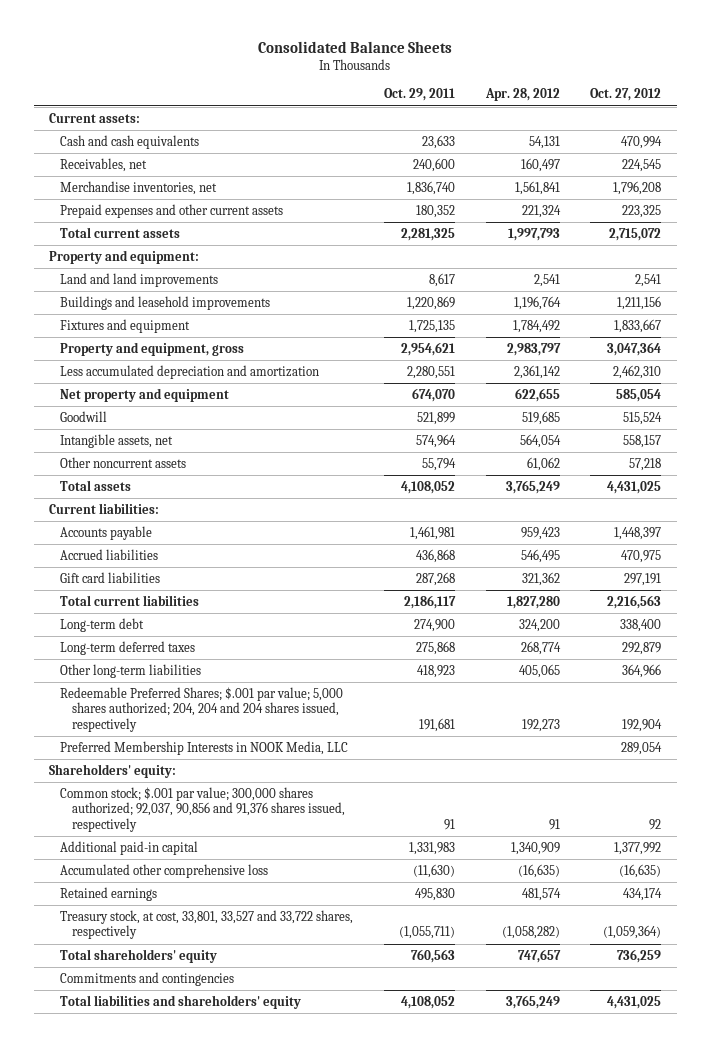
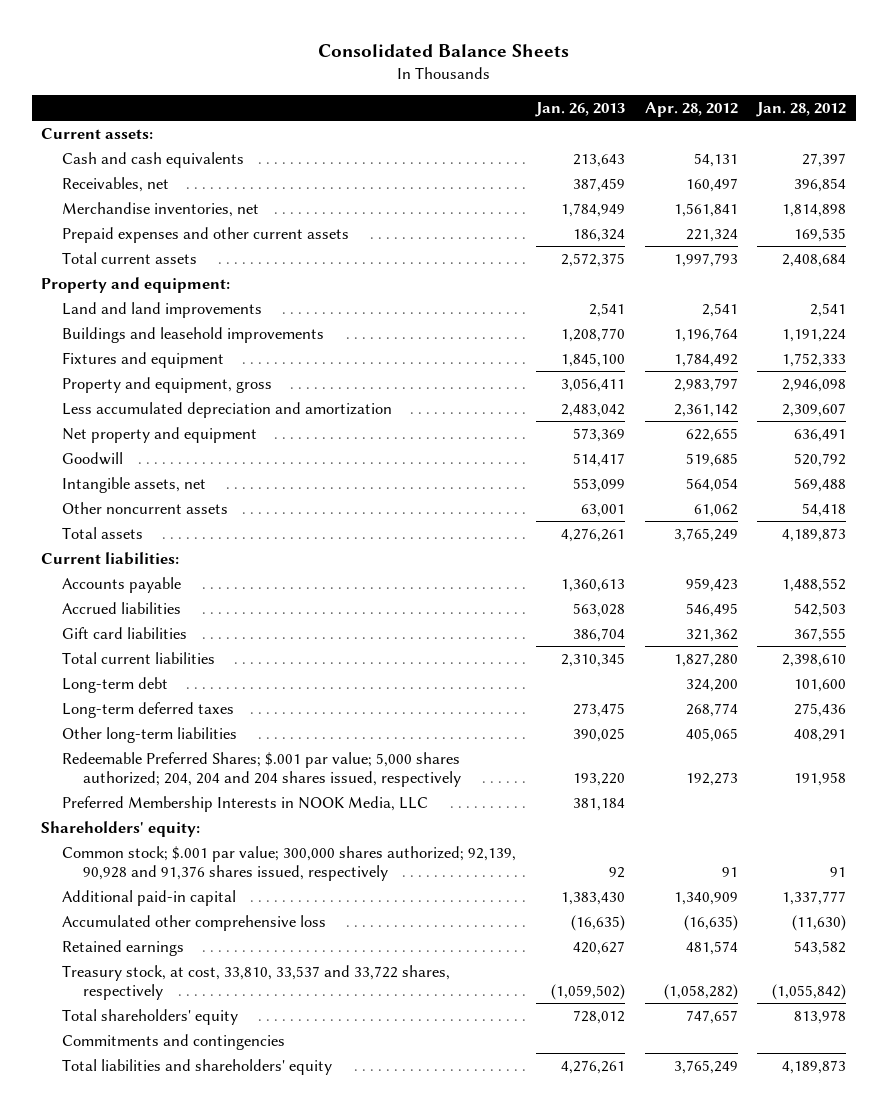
- | Oct. 29, 2011 | Apr. 28, 2012 | Oct. 27, 2012
+ | Jan. 26, 2013 | Apr. 28, 2012 | Jan. 28, 2012
- Common stock; $.001 par value; 300,000 shares authorized; 92,037, 90,856 and 91,376 shares issued, respectively | 91 | 91 | 92
+ Common stock; $.001 par value; 300,000 shares authorized; 92,139, 90,928 and 91,376 shares issued, respectively | 92 | 91 | 91
- Treasury stock, at cost, 33,801, 33,527 and 33,722 shares, respectively | (1,055,711) | (1,058,282) | (1,059,364)
+ Treasury stock, at cost, 33,810, 33,537 and 33,722 shares, respectively | (1,059,502) | (1,058,282) | (1,055,842)

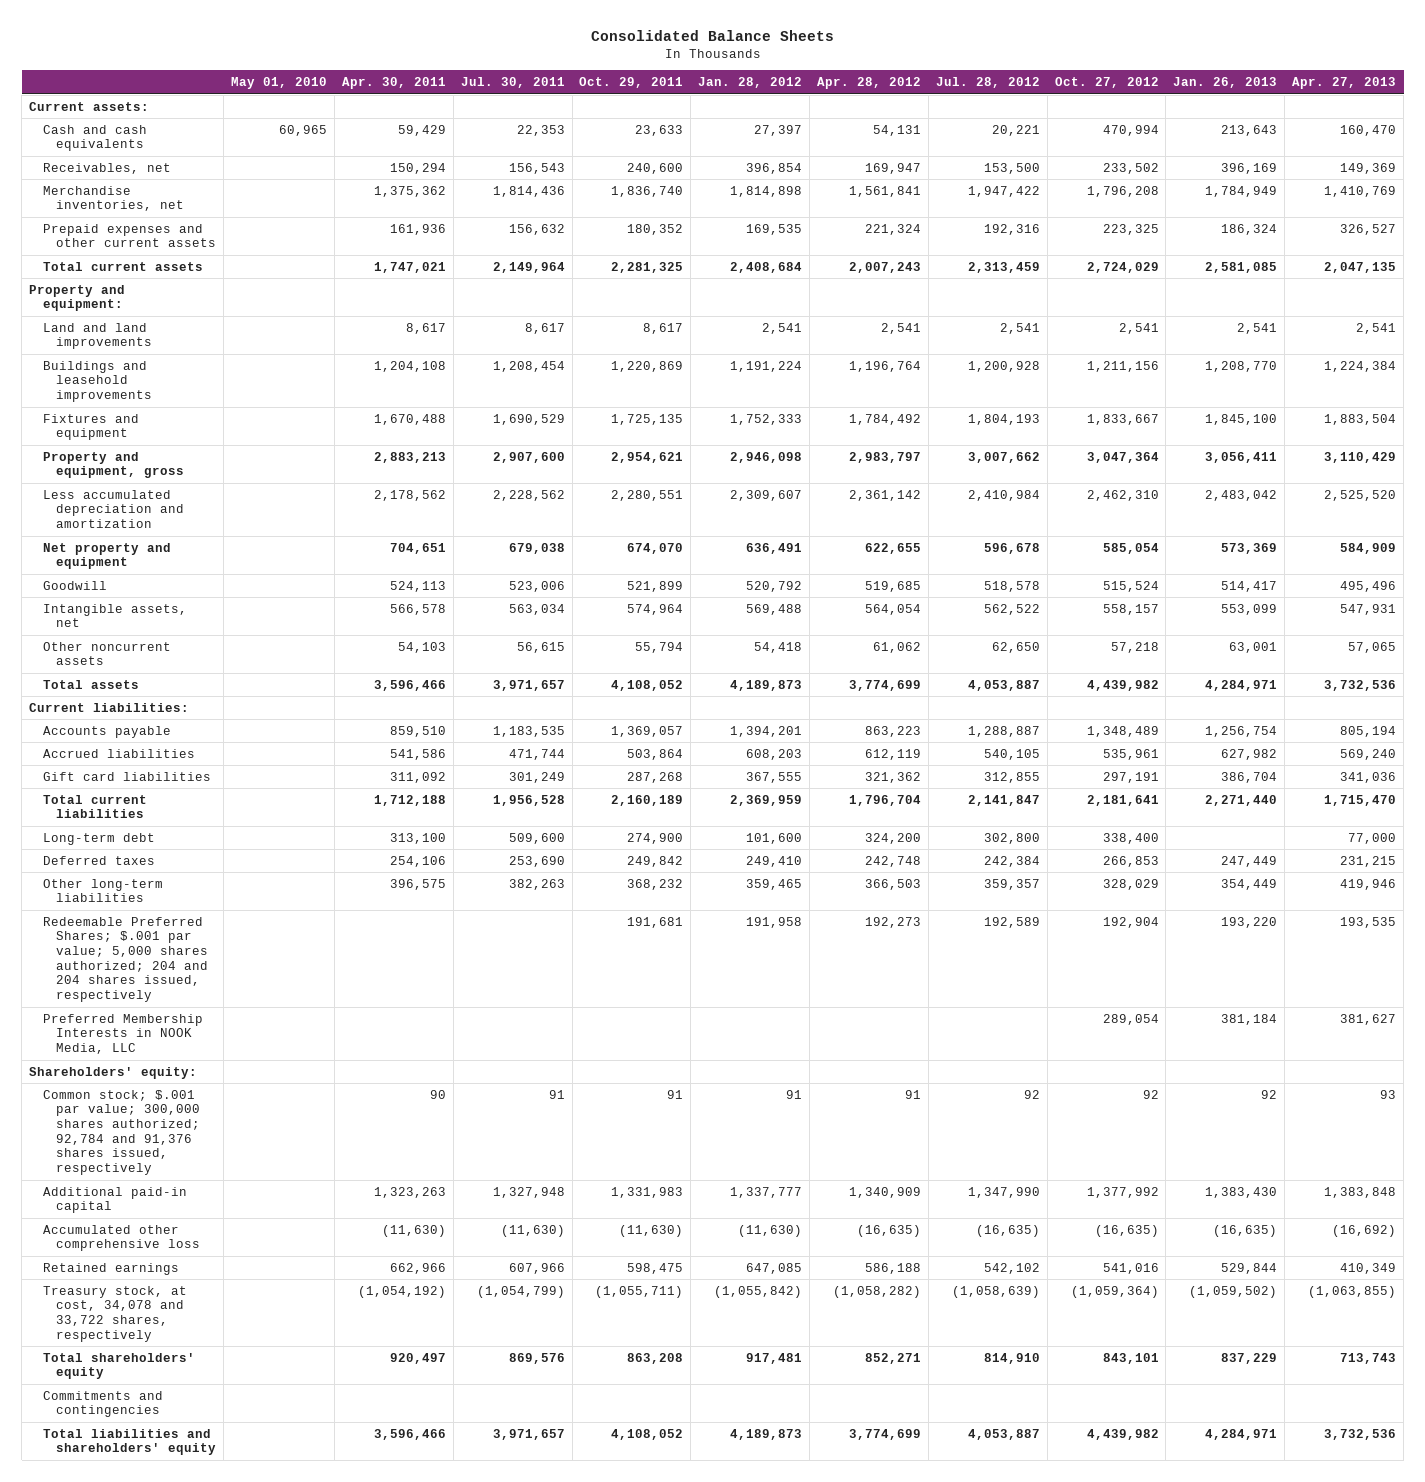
- | Jan. 26, 2013 | Apr. 28, 2012 | Jan. 28, 2012
+ | May 01, 2010 | Apr. 30, 2011 | Jul. 30, 2011 | Oct. 29, 2011 | Jan. 28, 2012 | Apr. 28, 2012 | Jul. 28, 2012 | Oct. 27, 2012 | Jan. 26, 2013 | Apr. 27, 2013
- Receivables, net | 387,459 | 160,497 | 396,854
+ Receivables, net | | 150,294 | 156,543 | 240,600 | 396,854 | 169,947 | 153,500 | 233,502 | 396,169 | 149,369
- Total current assets | 2,572,375 | 1,997,793 | 2,408,684
+ Total current assets | | 1,747,021 | 2,149,964 | 2,281,325 | 2,408,684 | 2,007,243 | 2,313,459 | 2,724,029 | 2,581,085 | 2,047,135
- Total assets | 4,276,261 | 3,765,249 | 4,189,873
+ Total assets | | 3,596,466 | 3,971,657 | 4,108,052 | 4,189,873 | 3,774,699 | 4,053,887 | 4,439,982 | 4,284,971 | 3,732,536
- Accounts payable | 1,360,613 | 959,423 | 1,488,552
- Accrued liabilities | 563,028 | 546,495 | 542,503
+ Accounts payable | | 859,510 | 1,183,535 | 1,369,057 | 1,394,201 | 863,223 | 1,288,887 | 1,348,489 | 1,256,754 | 805,194
+ Accrued liabilities | | 541,586 | 471,744 | 503,864 | 608,203 | 612,119 | 540,105 | 535,961 | 627,982 | 569,240
- Total current liabilities | 2,310,345 | 1,827,280 | 2,398,610
+ Total current liabilities | | 1,712,188 | 1,956,528 | 2,160,189 | 2,369,959 | 1,796,704 | 2,141,847 | 2,181,641 | 2,271,440 | 1,715,470
- Long-term deferred taxes | 273,475 | 268,774 | 275,436
- Other long-term liabilities | 390,025 | 405,065 | 408,291
- Redeemable Preferred Shares; $.001 par value; 5,000 shares authorized; 204, 204 and 204 shares issued, respectively | 193,220 | 192,273 | 191,958
+ Deferred taxes | | 254,106 | 253,690 | 249,842 | 249,410 | 242,748 | 242,384 | 266,853 | 247,449 | 231,215
+ Other long-term liabilities | | 396,575 | 382,263 | 368,232 | 359,465 | 366,503 | 359,357 | 328,029 | 354,449 | 419,946
+ Redeemable Preferred Shares; $.001 par value; 5,000 shares authorized; 204 and 204 shares issued, respectively | | | | 191,681 | 191,958 | 192,273 | 192,589 | 192,904 | 193,220 | 193,535
- Common stock; $.001 par value; 300,000 shares authorized; 92,139, 90,928 and 91,376 shares issued, respectively | 92 | 91 | 91
+ Common stock; $.001 par value; 300,000 shares authorized; 92,784 and 91,376 shares issued, respectively | | 90 | 91 | 91 | 91 | 91 | 92 | 92 | 92 | 93
- Retained earnings | 420,627 | 481,574 | 543,582
- Treasury stock, at cost, 33,810, 33,537 and 33,722 shares, respectively | (1,059,502) | (1,058,282) | (1,055,842)
- Total shareholders' equity | 728,012 | 747,657 | 813,978
+ Retained earnings | | 662,966 | 607,966 | 598,475 | 647,085 | 586,188 | 542,102 | 541,016 | 529,844 | 410,349
+ Treasury stock, at cost, 34,078 and 33,722 shares, respectively | | (1,054,192) | (1,054,799) | (1,055,711) | (1,055,842) | (1,058,282) | (1,058,639) | (1,059,364) | (1,059,502) | (1,063,855)
+ Total shareholders' equity | | 920,497 | 869,576 | 863,208 | 917,481 | 852,271 | 814,910 | 843,101 | 837,229 | 713,743
- Total liabilities and shareholders' equity | 4,276,261 | 3,765,249 | 4,189,873
+ Total liabilities and shareholders' equity | | 3,596,466 | 3,971,657 | 4,108,052 | 4,189,873 | 3,774,699 | 4,053,887 | 4,439,982 | 4,284,971 | 3,732,536

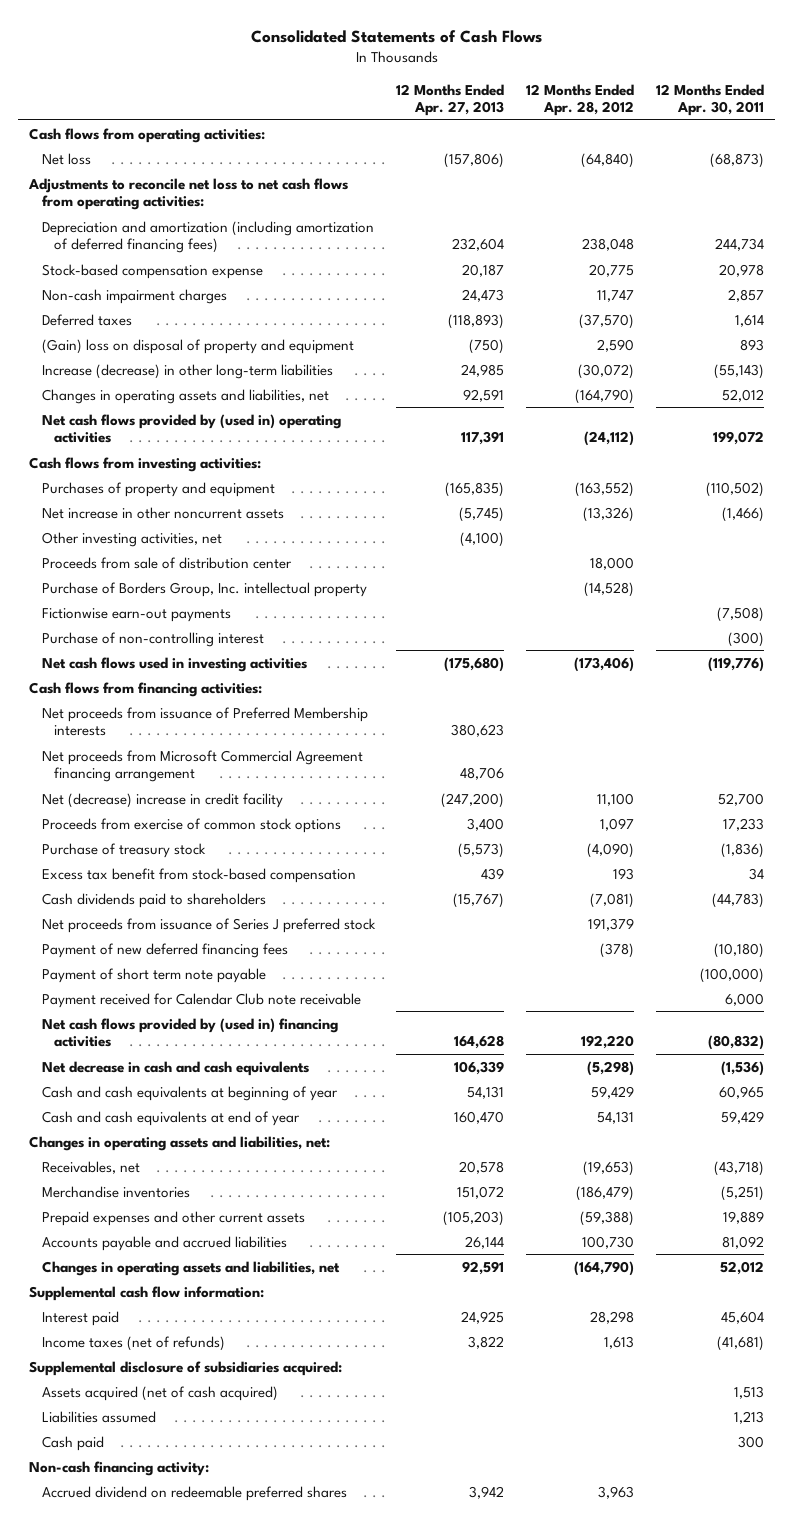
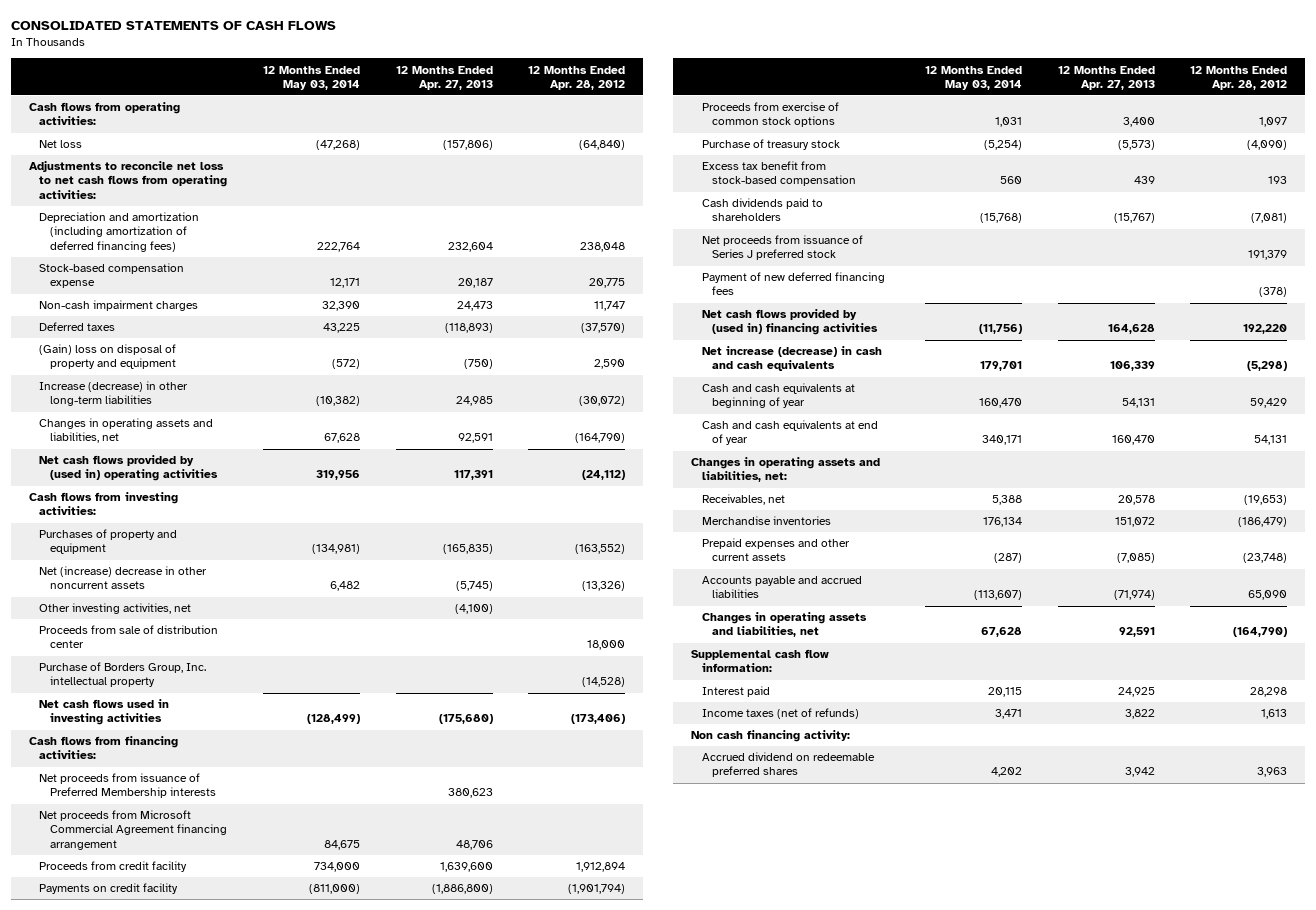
- Consolidated Statements of Cash Flows
+ CONSOLIDATED STATEMENTS OF CASH FLOWS
- | 12 Months Ended Apr. 27, 2013 | 12 Months Ended Apr. 28, 2012 | 12 Months Ended Apr. 30, 2011
+ | 12 Months Ended May 03, 2014 | 12 Months Ended Apr. 27, 2013 | 12 Months Ended Apr. 28, 2012
- Net increase in other noncurrent assets | (5,745) | (13,326) | (1,466)
+ Net (increase) decrease in other noncurrent assets | 6,482 | (5,745) | (13,326)
- Fictionwise earn-out payments | | | (7,508)
- Purchase of non-controlling interest | | | (300)
- Net (decrease) increase in credit facility | (247,200) | 11,100 | 52,700
+ Proceeds from credit facility | 734,000 | 1,639,600 | 1,912,894
+ Payments on credit facility | (811,000) | (1,886,800) | (1,901,794)
- Payment of short term note payable | | | (100,000)
- Payment received for Calendar Club note receivable | | | 6,000
- Net decrease in cash and cash equivalents | 106,339 | (5,298) | (1,536)
+ Net increase (decrease) in cash and cash equivalents | 179,701 | 106,339 | (5,298)
- Prepaid expenses and other current assets | (105,203) | (59,388) | 19,889
- Accounts payable and accrued liabilities | 26,144 | 100,730 | 81,092
+ Prepaid expenses and other current assets | (287) | (7,085) | (23,748)
+ Accounts payable and accrued liabilities | (113,607) | (71,974) | 65,090
- Supplemental disclosure of subsidiaries acquired:
- Assets acquired (net of cash acquired) | | | 1,513
- Liabilities assumed | | | 1,213
- Cash paid | | | 300
- Non-cash financing activity:
+ Non cash financing activity:

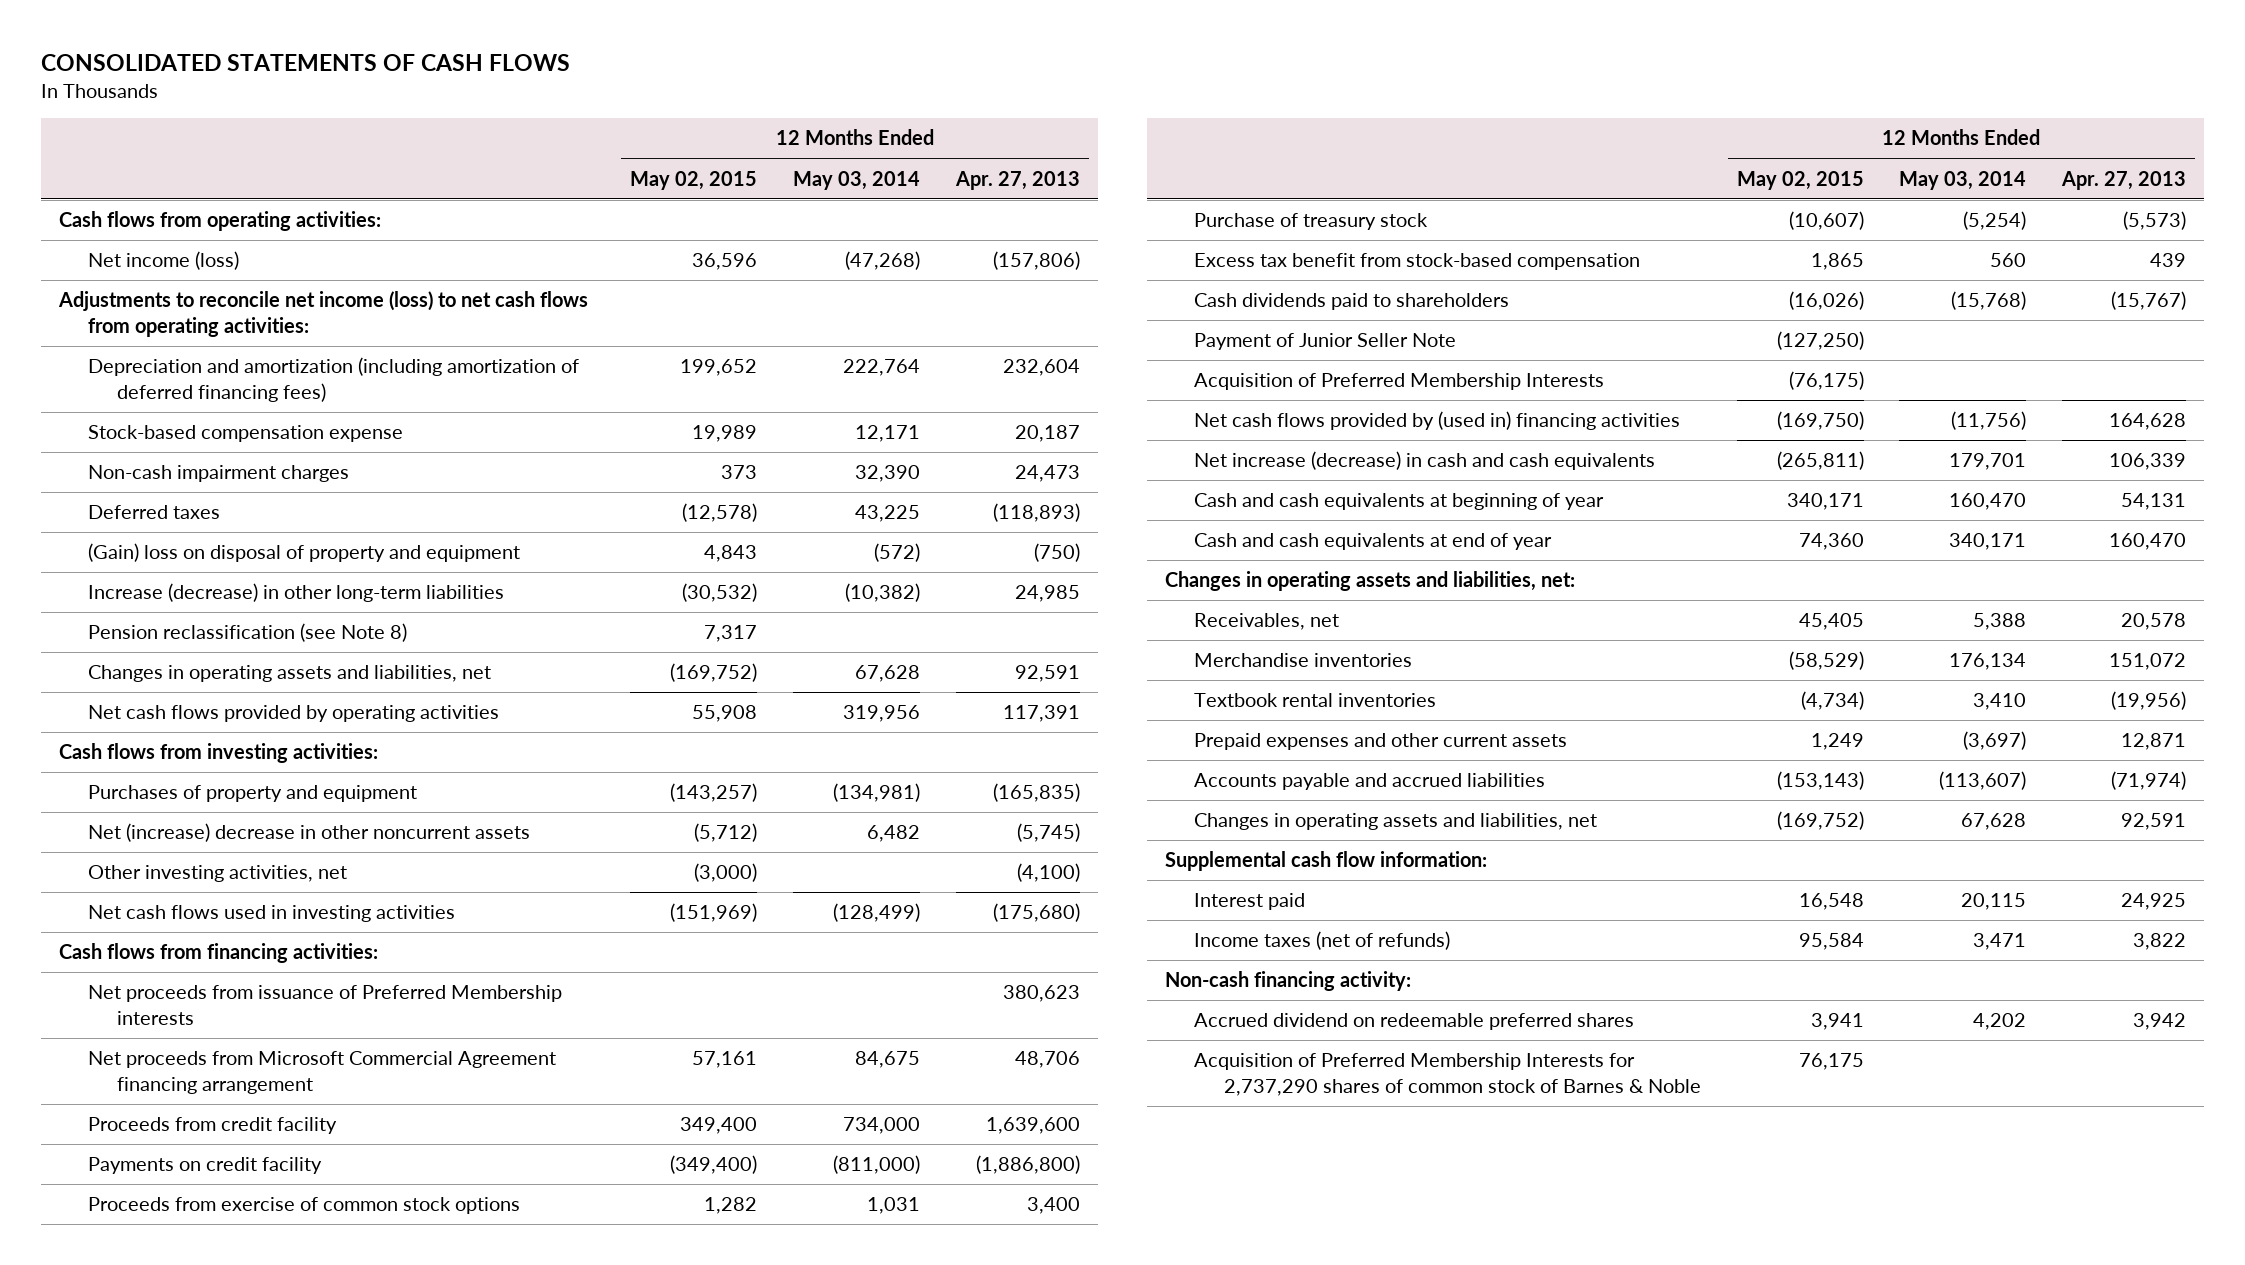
- | 12 Months Ended May 03, 2014 | 12 Months Ended Apr. 27, 2013 | 12 Months Ended Apr. 28, 2012
+ | 12 Months Ended May 02, 2015 | 12 Months Ended May 03, 2014 | 12 Months Ended Apr. 27, 2013
- Net loss | (47,268) | (157,806) | (64,840)
- Adjustments to reconcile net loss to net cash flows from operating activities:
+ Net income (loss) | 36,596 | (47,268) | (157,806)
+ Adjustments to reconcile net income (loss) to net cash flows from operating activities:
+ Pension reclassification (see Note 8) | 7,317 | |
- Net cash flows provided by (used in) operating activities | 319,956 | 117,391 | (24,112)
+ Net cash flows provided by operating activities | 55,908 | 319,956 | 117,391
- Proceeds from sale of distribution center | | | 18,000
- Purchase of Borders Group, Inc. intellectual property | | | (14,528)
- Net proceeds from issuance of Series J preferred stock | | | 191,379
- Payment of new deferred financing fees | | | (378)
+ Payment of Junior Seller Note | (127,250) | |
+ Acquisition of Preferred Membership Interests | (76,175) | |
- Prepaid expenses and other current assets | (287) | (7,085) | (23,748)
+ Textbook rental inventories | (4,734) | 3,410 | (19,956)
+ Prepaid expenses and other current assets | 1,249 | (3,697) | 12,871
- Non cash financing activity:
+ Non-cash financing activity:
+ Acquisition of Preferred Membership Interests for 2,737,290 shares of common stock of Barnes & Noble | 76,175 | |

